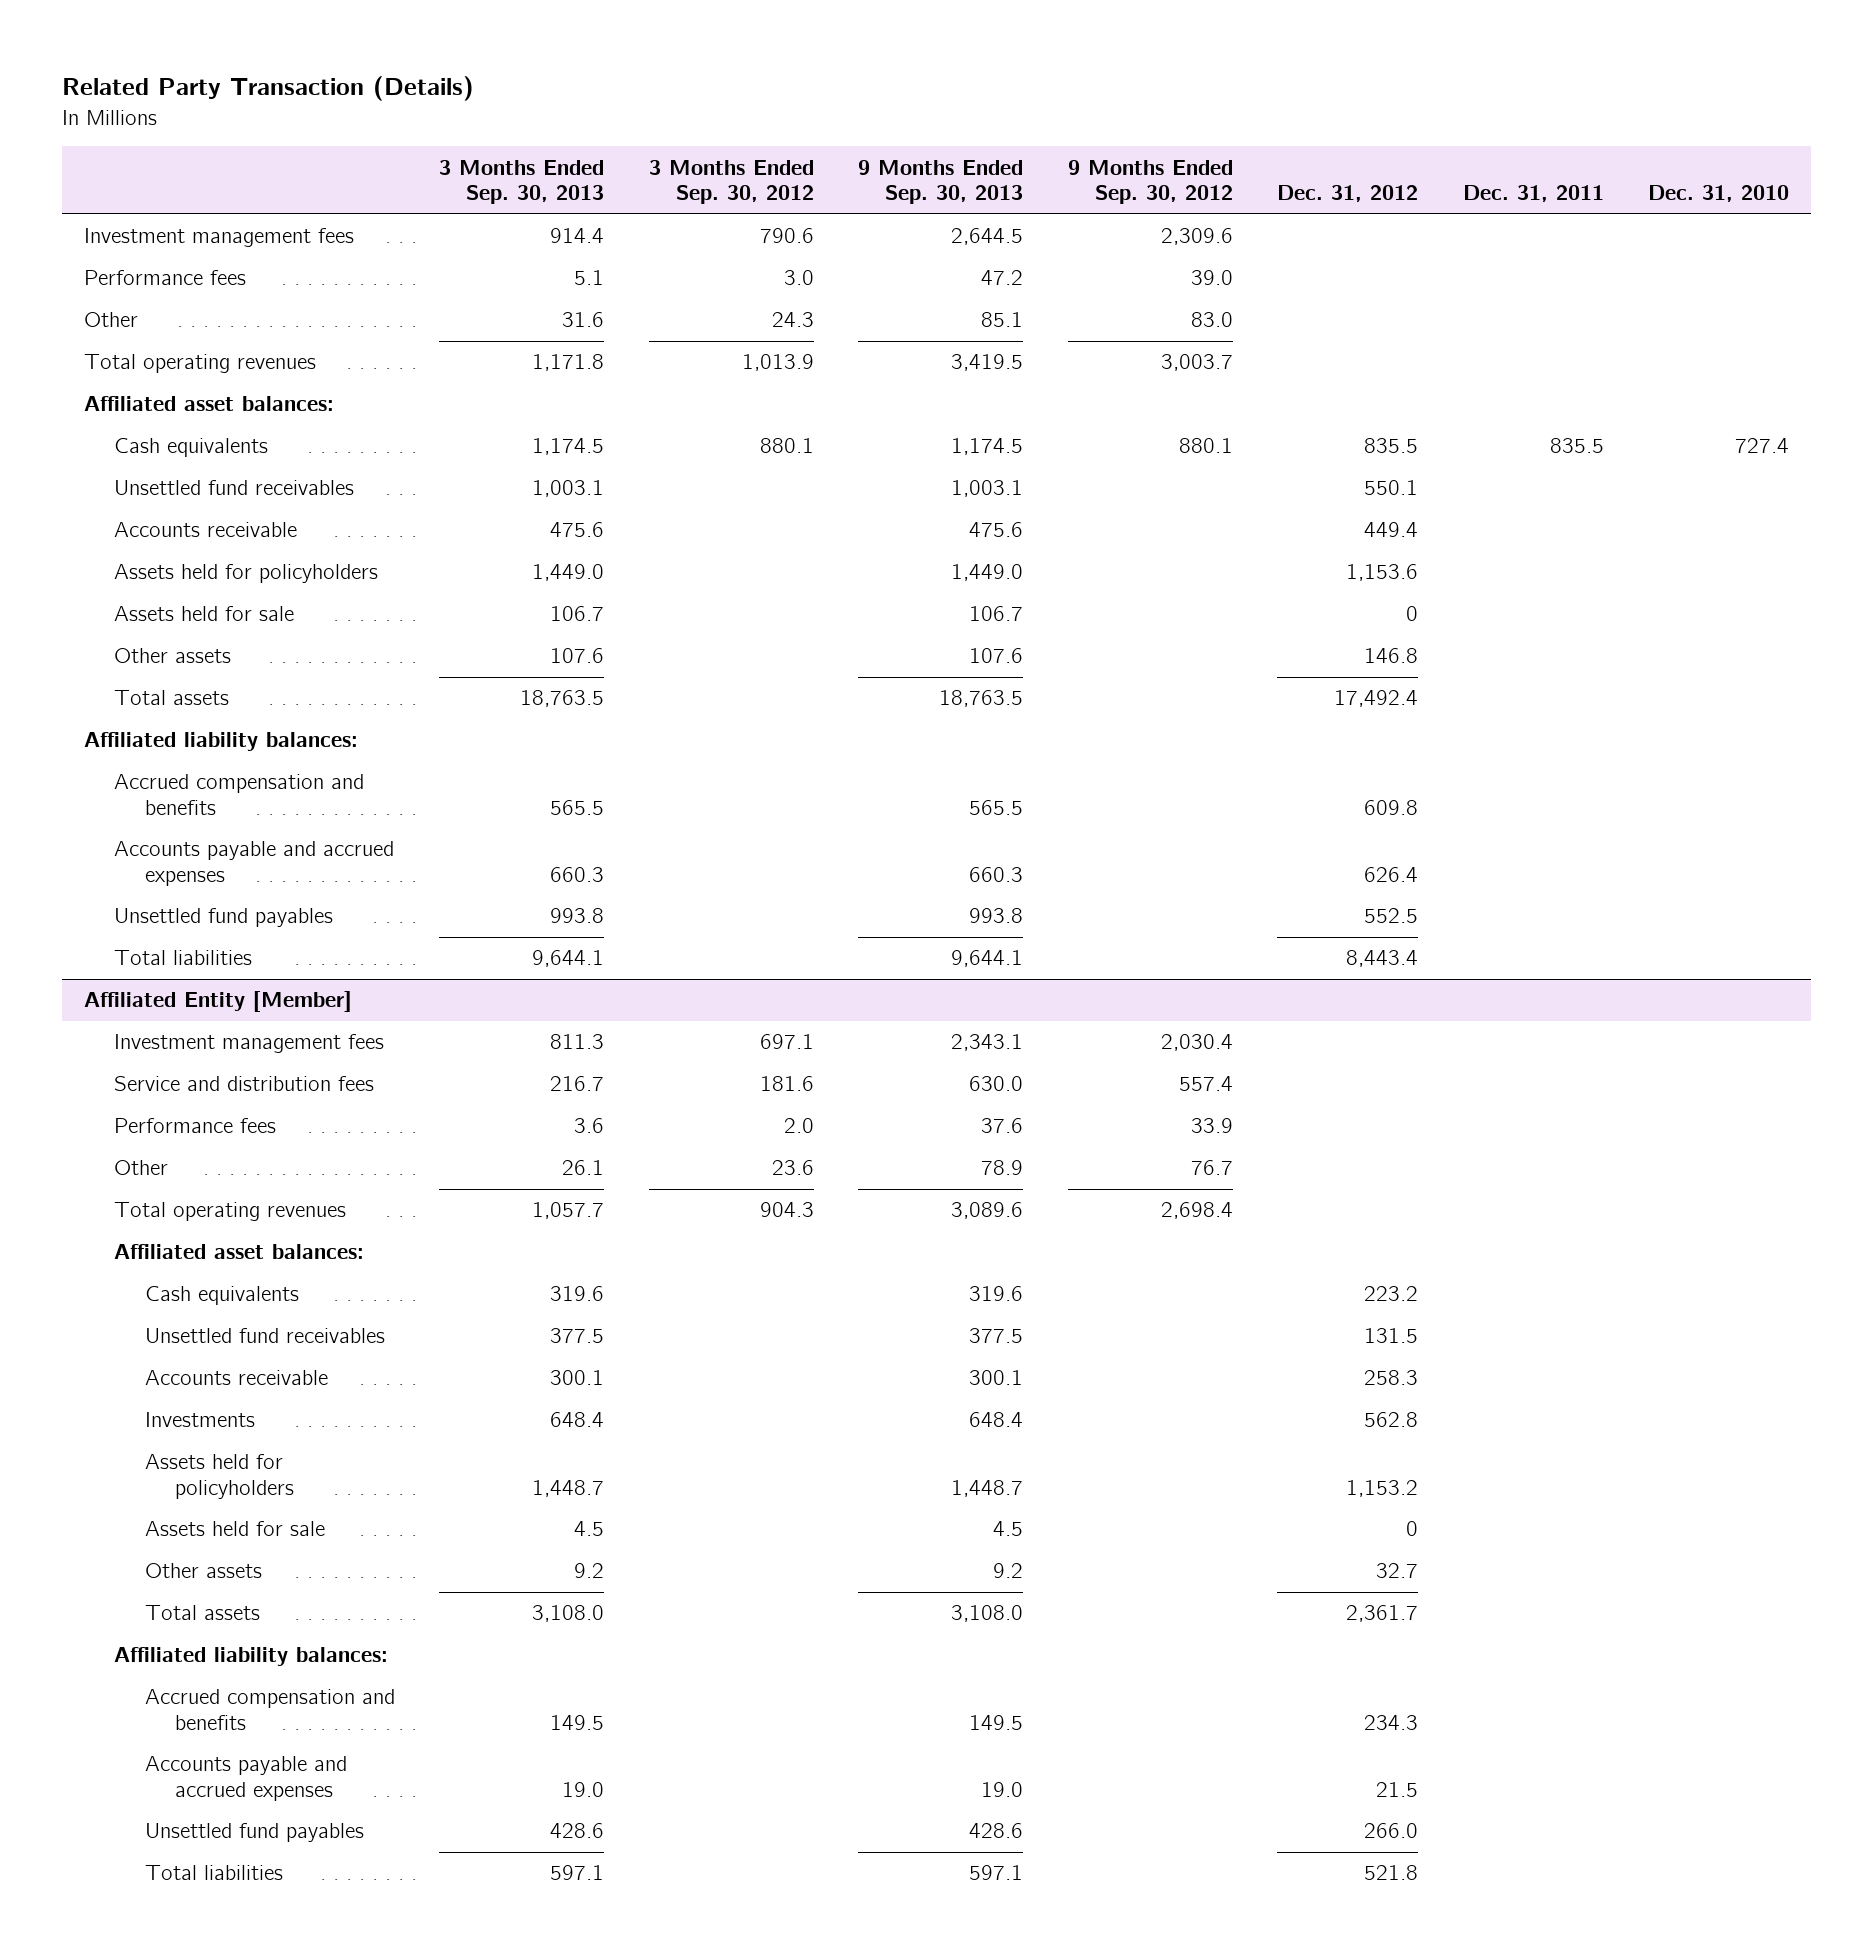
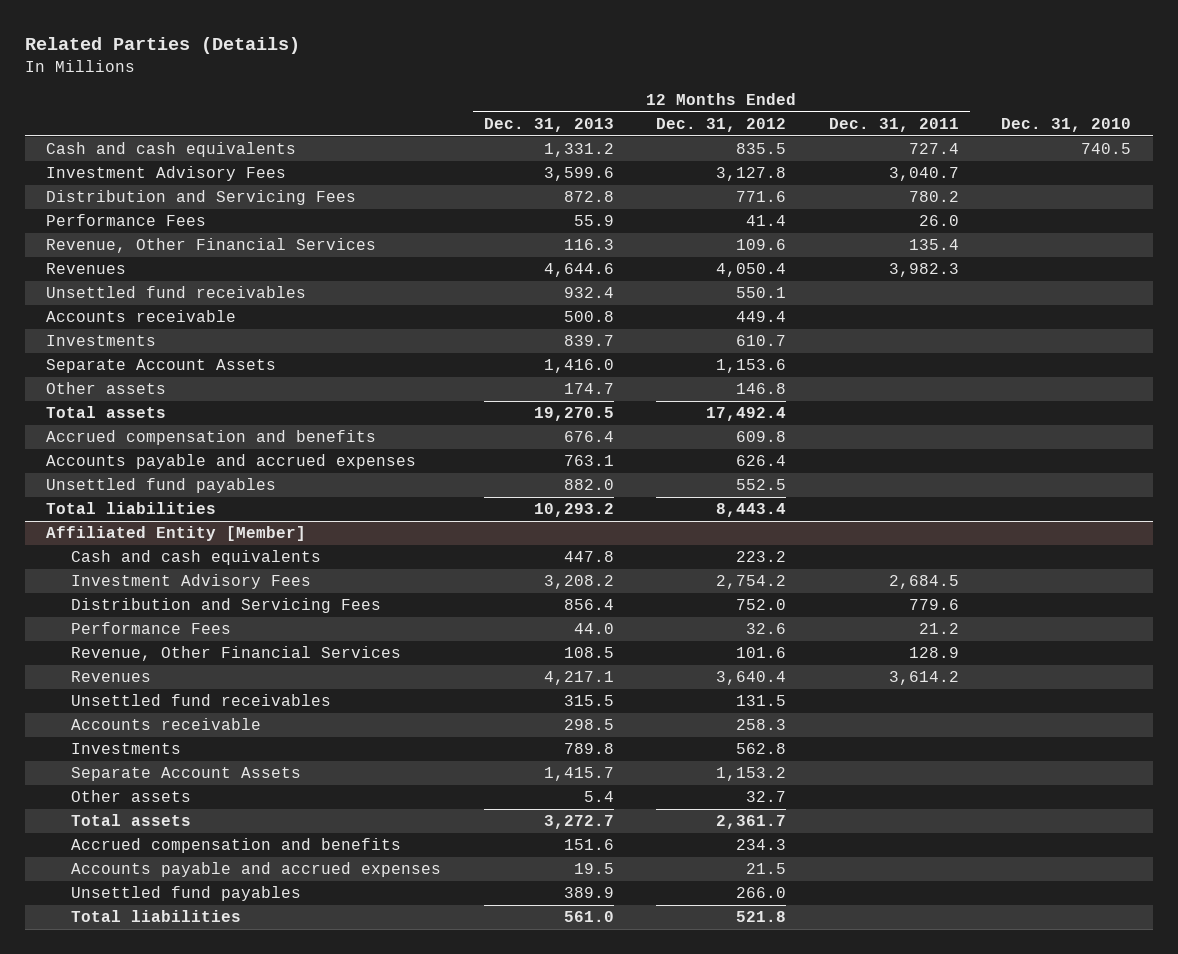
- Related Party Transaction (Details)
+ Related Parties (Details)
- | 3 Months Ended Sep. 30, 2013 | 3 Months Ended Sep. 30, 2012 | 9 Months Ended Sep. 30, 2013 | 9 Months Ended Sep. 30, 2012 | Dec. 31, 2012 | Dec. 31, 2011 | Dec. 31, 2010
+ | 12 Months Ended Dec. 31, 2013 | 12 Months Ended Dec. 31, 2012 | 12 Months Ended Dec. 31, 2011 | Dec. 31, 2010
- Investment management fees | 914.4 | 790.6 | 2,644.5 | 2,309.6 | | |
- Performance fees | 5.1 | 3.0 | 47.2 | 39.0 | | |
- Other | 31.6 | 24.3 | 85.1 | 83.0 | | |
- Total operating revenues | 1,171.8 | 1,013.9 | 3,419.5 | 3,003.7 | | |
- Affiliated asset balances:
- Cash equivalents | 1,174.5 | 880.1 | 1,174.5 | 880.1 | 835.5 | 835.5 | 727.4
+ Cash and cash equivalents | 1,331.2 | 835.5 | 727.4 | 740.5
+ Investment Advisory Fees | 3,599.6 | 3,127.8 | 3,040.7 |
+ Distribution and Servicing Fees | 872.8 | 771.6 | 780.2 |
+ Performance Fees | 55.9 | 41.4 | 26.0 |
+ Revenue, Other Financial Services | 116.3 | 109.6 | 135.4 |
+ Revenues | 4,644.6 | 4,050.4 | 3,982.3 |
- Assets held for policyholders | 1,449.0 | | 1,449.0 | | 1,153.6 | |
- Assets held for sale | 106.7 | | 106.7 | | 0 | |
+ Investments | 839.7 | 610.7 | |
+ Separate Account Assets | 1,416.0 | 1,153.6 | |
- Affiliated liability balances:
@ Affiliated Entity [Member]
- Investment management fees | 811.3 | 697.1 | 2,343.1 | 2,030.4 | | |
- Service and distribution fees | 216.7 | 181.6 | 630.0 | 557.4 | | |
- Performance fees | 3.6 | 2.0 | 37.6 | 33.9 | | |
- Other | 26.1 | 23.6 | 78.9 | 76.7 | | |
- Total operating revenues | 1,057.7 | 904.3 | 3,089.6 | 2,698.4 | | |
- Affiliated asset balances:
- Cash equivalents | 319.6 | | 319.6 | | 223.2 | |
+ Cash and cash equivalents | 447.8 | 223.2 | |
+ Investment Advisory Fees | 3,208.2 | 2,754.2 | 2,684.5 |
+ Distribution and Servicing Fees | 856.4 | 752.0 | 779.6 |
+ Performance Fees | 44.0 | 32.6 | 21.2 |
+ Revenue, Other Financial Services | 108.5 | 101.6 | 128.9 |
+ Revenues | 4,217.1 | 3,640.4 | 3,614.2 |
- Assets held for policyholders | 1,448.7 | | 1,448.7 | | 1,153.2 | |
- Assets held for sale | 4.5 | | 4.5 | | 0 | |
+ Separate Account Assets | 1,415.7 | 1,153.2 | |
- Affiliated liability balances:

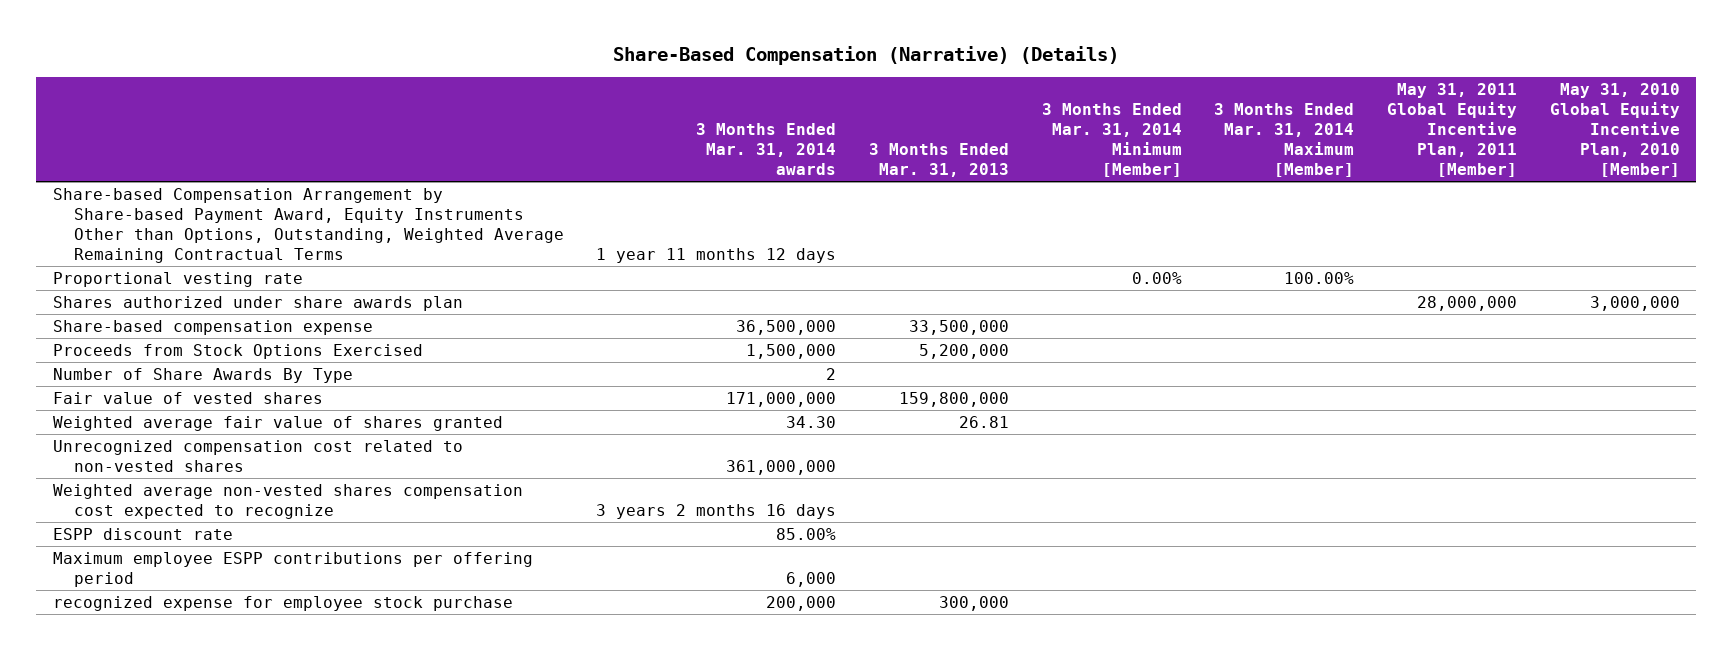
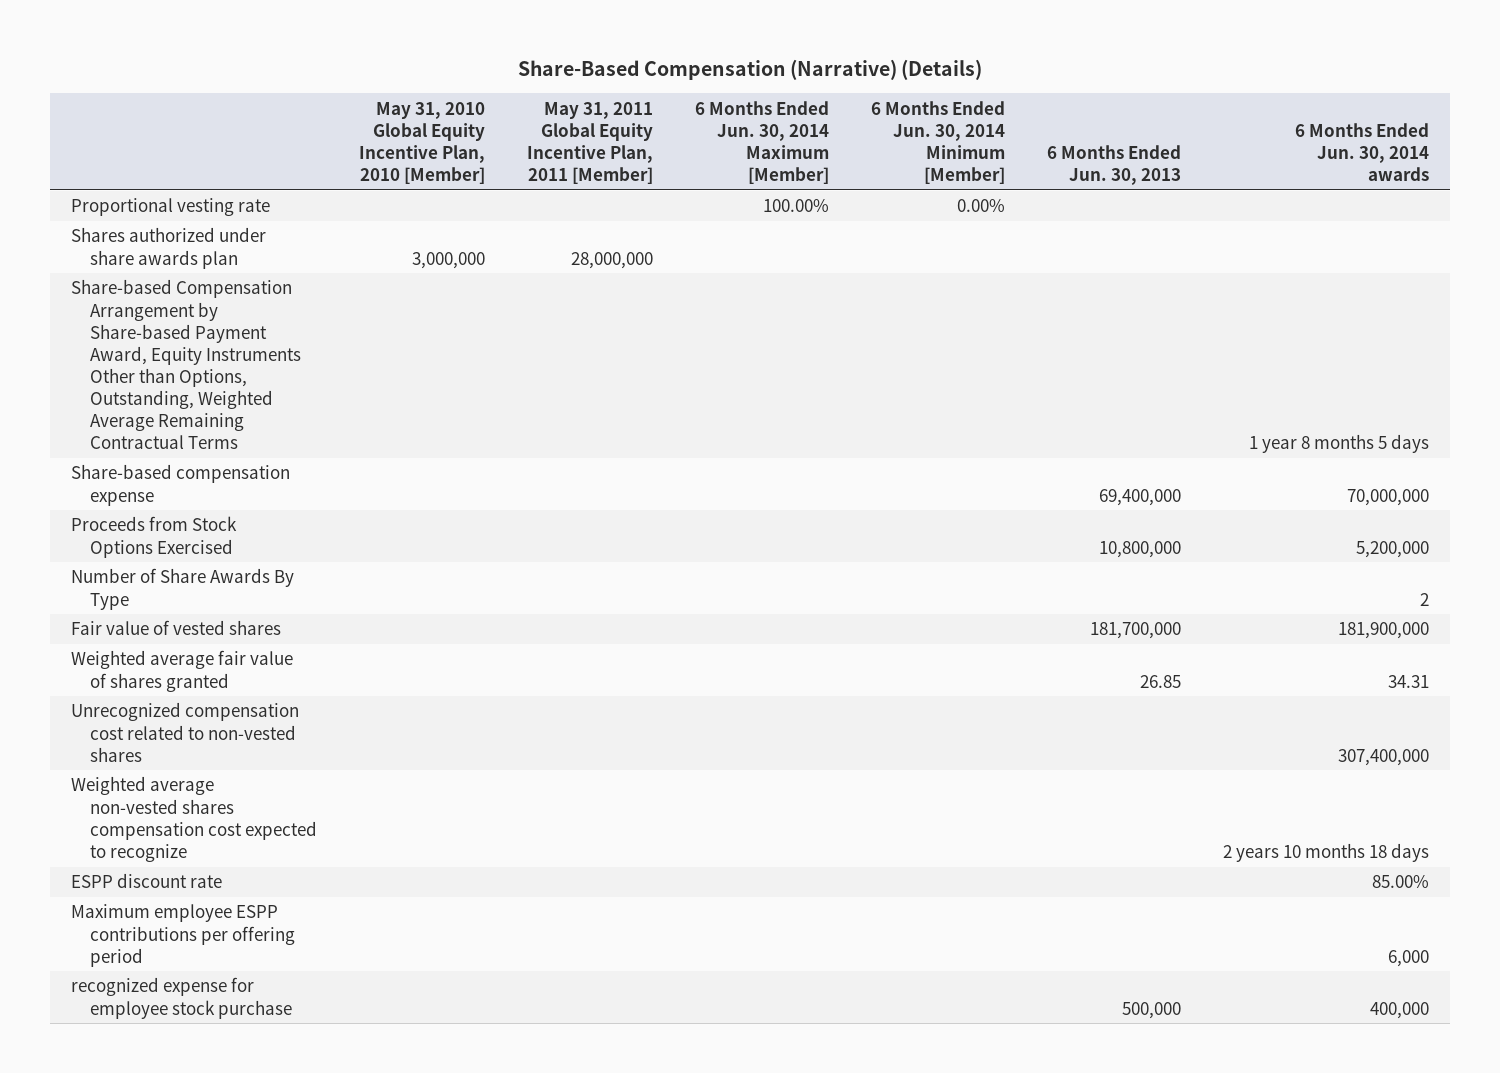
- | 3 Months Ended Mar. 31, 2014 awards | 3 Months Ended Mar. 31, 2013 | 3 Months Ended Mar. 31, 2014 Minimum [Member] | 3 Months Ended Mar. 31, 2014 Maximum [Member] | May 31, 2011 Global Equity Incentive Plan, 2011 [Member] | May 31, 2010 Global Equity Incentive Plan, 2010 [Member]
+ | May 31, 2010 Global Equity Incentive Plan, 2010 [Member] | May 31, 2011 Global Equity Incentive Plan, 2011 [Member] | 6 Months Ended Jun. 30, 2014 Maximum [Member] | 6 Months Ended Jun. 30, 2014 Minimum [Member] | 6 Months Ended Jun. 30, 2013 | 6 Months Ended Jun. 30, 2014 awards
moved down: Share-based Compensation Arrangement by Share-based Payment Award, Equity Instruments Other than Options, Outstanding, Weighted Average Remaining Contractual Terms | | | | | | 1 year 8 months 5 days

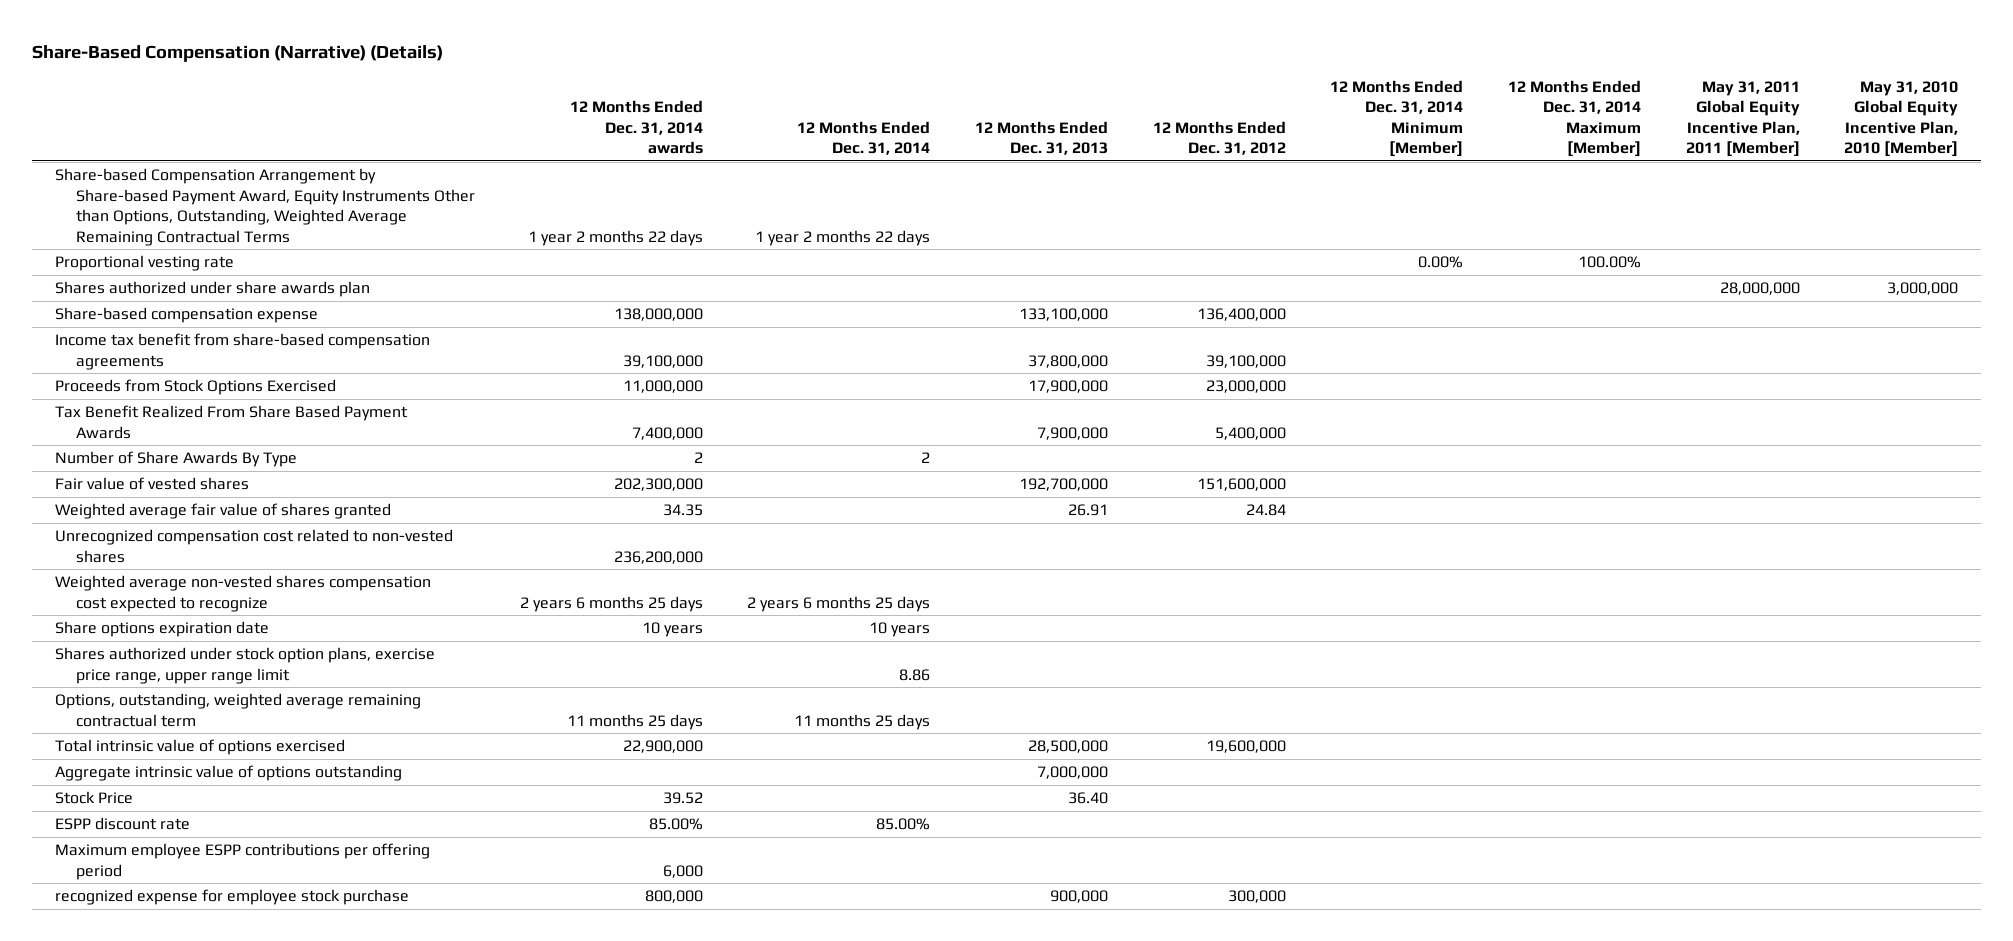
- | May 31, 2010 Global Equity Incentive Plan, 2010 [Member] | May 31, 2011 Global Equity Incentive Plan, 2011 [Member] | 6 Months Ended Jun. 30, 2014 Maximum [Member] | 6 Months Ended Jun. 30, 2014 Minimum [Member] | 6 Months Ended Jun. 30, 2013 | 6 Months Ended Jun. 30, 2014 awards
+ | 12 Months Ended Dec. 31, 2014 awards | 12 Months Ended Dec. 31, 2014 | 12 Months Ended Dec. 31, 2013 | 12 Months Ended Dec. 31, 2012 | 12 Months Ended Dec. 31, 2014 Minimum [Member] | 12 Months Ended Dec. 31, 2014 Maximum [Member] | May 31, 2011 Global Equity Incentive Plan, 2011 [Member] | May 31, 2010 Global Equity Incentive Plan, 2010 [Member]
moved up: Share-based Compensation Arrangement by Share-based Payment Award, Equity Instruments Other than Options, Outstanding, Weighted Average Remaining Contractual Terms | 1 year 2 months 22 days | 1 year 2 months 22 days | | | | | |
+ Income tax benefit from share-based compensation agreements | 39,100,000 | | 37,800,000 | 39,100,000 | | | |
+ Tax Benefit Realized From Share Based Payment Awards | 7,400,000 | | 7,900,000 | 5,400,000 | | | |
+ Share options expiration date | 10 years | 10 years | | | | | |
+ Shares authorized under stock option plans, exercise price range, upper range limit | | 8.86 | | | | | |
+ Options, outstanding, weighted average remaining contractual term | 11 months 25 days | 11 months 25 days | | | | | |
+ Total intrinsic value of options exercised | 22,900,000 | | 28,500,000 | 19,600,000 | | | |
+ Aggregate intrinsic value of options outstanding | | | 7,000,000 | | | | |
+ Stock Price | 39.52 | | 36.40 | | | | |

